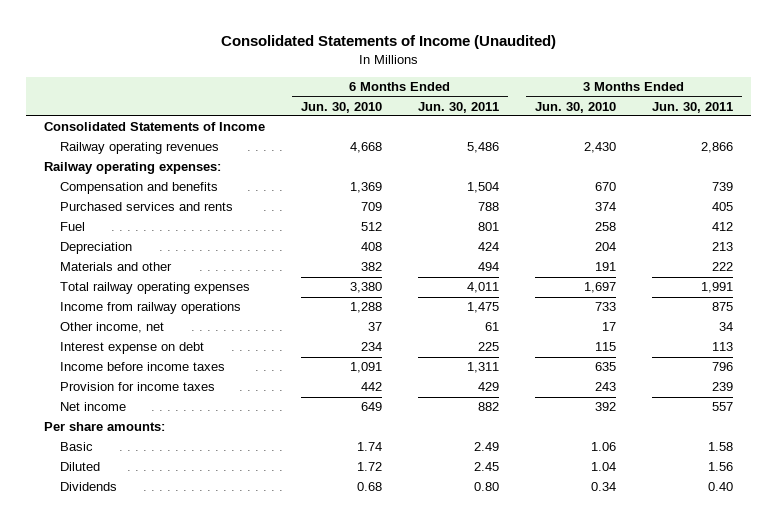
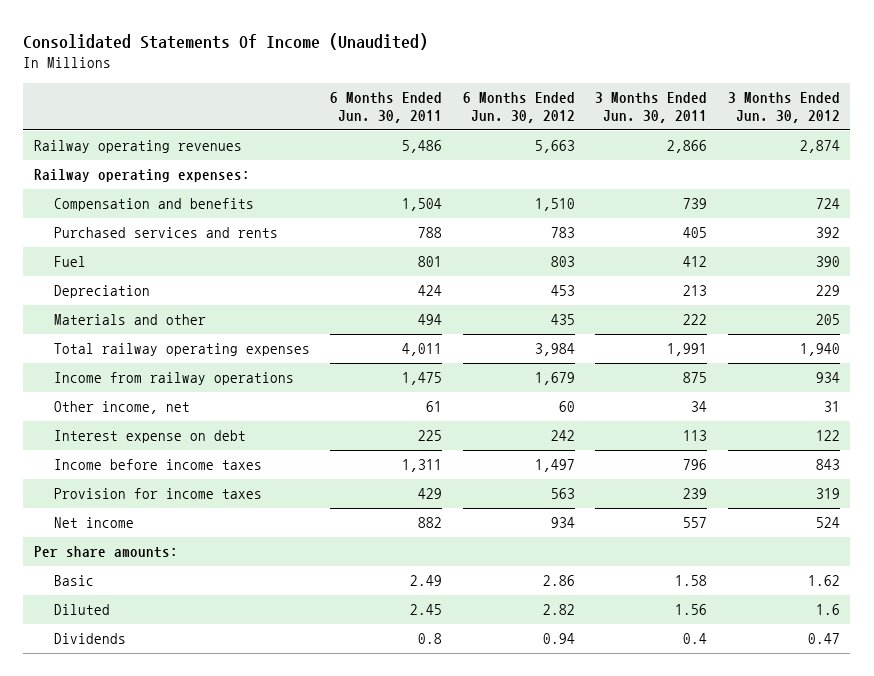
- Consolidated Statements of Income (Unaudited)
+ Consolidated Statements Of Income (Unaudited)
- | 6 Months Ended Jun. 30, 2010 | 6 Months Ended Jun. 30, 2011 | 3 Months Ended Jun. 30, 2010 | 3 Months Ended Jun. 30, 2011
+ | 6 Months Ended Jun. 30, 2011 | 6 Months Ended Jun. 30, 2012 | 3 Months Ended Jun. 30, 2011 | 3 Months Ended Jun. 30, 2012
- Consolidated Statements of Income
- Dividends | 0.68 | 0.80 | 0.34 | 0.40
+ Dividends | 0.8 | 0.94 | 0.4 | 0.47

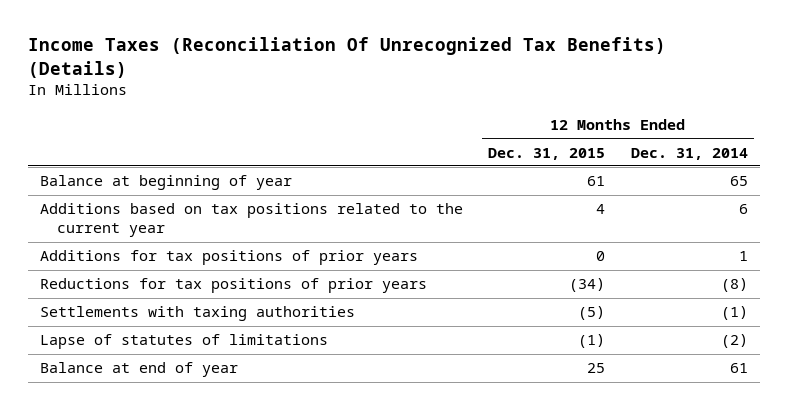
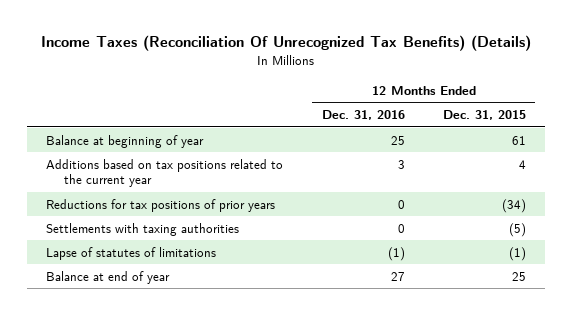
- | 12 Months Ended Dec. 31, 2015 | 12 Months Ended Dec. 31, 2014
+ | 12 Months Ended Dec. 31, 2016 | 12 Months Ended Dec. 31, 2015
- Additions for tax positions of prior years | 0 | 1

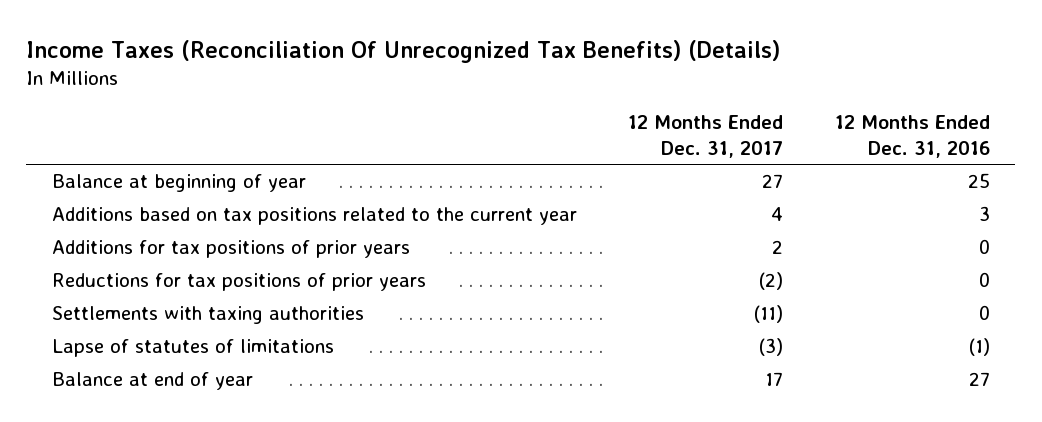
- | 12 Months Ended Dec. 31, 2016 | 12 Months Ended Dec. 31, 2015
+ | 12 Months Ended Dec. 31, 2017 | 12 Months Ended Dec. 31, 2016
+ Additions for tax positions of prior years | 2 | 0

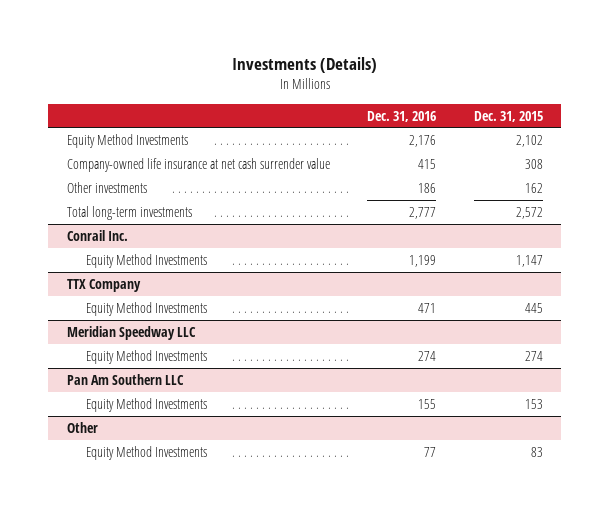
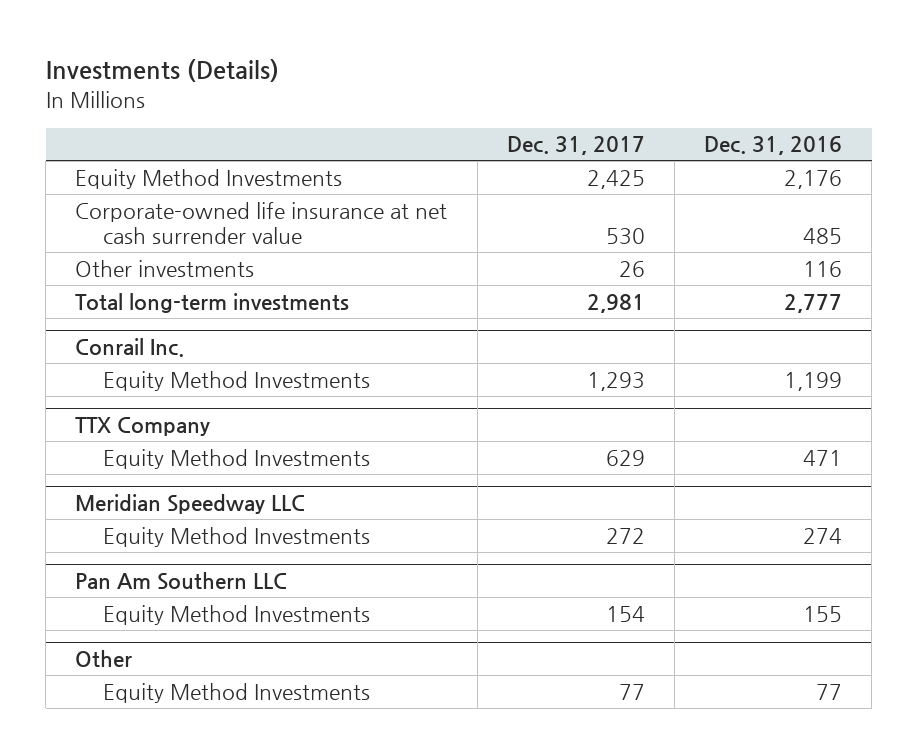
- | Dec. 31, 2016 | Dec. 31, 2015
+ | Dec. 31, 2017 | Dec. 31, 2016
- Company-owned life insurance at net cash surrender value | 415 | 308
- Other investments | 186 | 162
+ Corporate-owned life insurance at net cash surrender value | 530 | 485
+ Other investments | 26 | 116

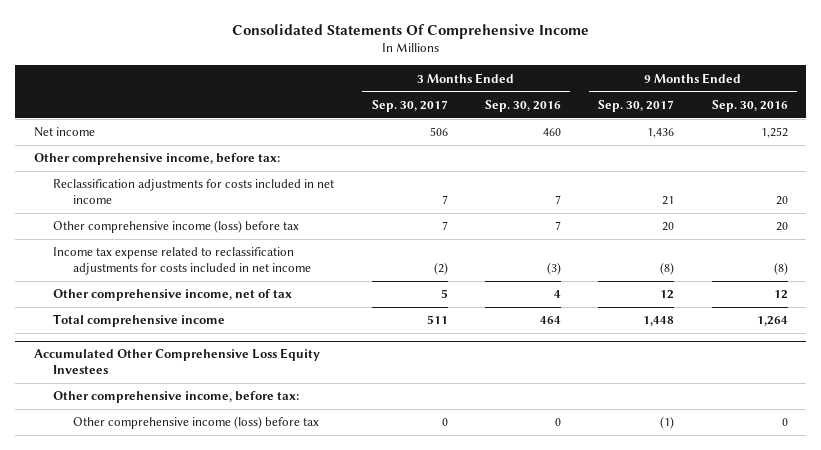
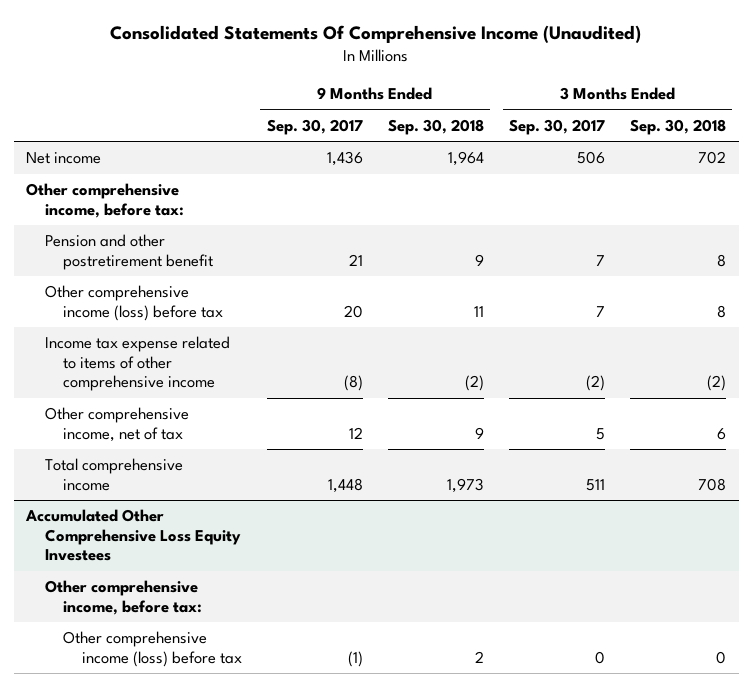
- Consolidated Statements Of Comprehensive Income
+ Consolidated Statements Of Comprehensive Income (Unaudited)
- | 3 Months Ended Sep. 30, 2017 | 3 Months Ended Sep. 30, 2016 | 9 Months Ended Sep. 30, 2017 | 9 Months Ended Sep. 30, 2016
+ | 9 Months Ended Sep. 30, 2017 | 9 Months Ended Sep. 30, 2018 | 3 Months Ended Sep. 30, 2017 | 3 Months Ended Sep. 30, 2018
- Reclassification adjustments for costs included in net income | 7 | 7 | 21 | 20
+ Pension and other postretirement benefit | 21 | 9 | 7 | 8
- Income tax expense related to reclassification adjustments for costs included in net income | (2) | (3) | (8) | (8)
+ Income tax expense related to items of other comprehensive income | (8) | (2) | (2) | (2)

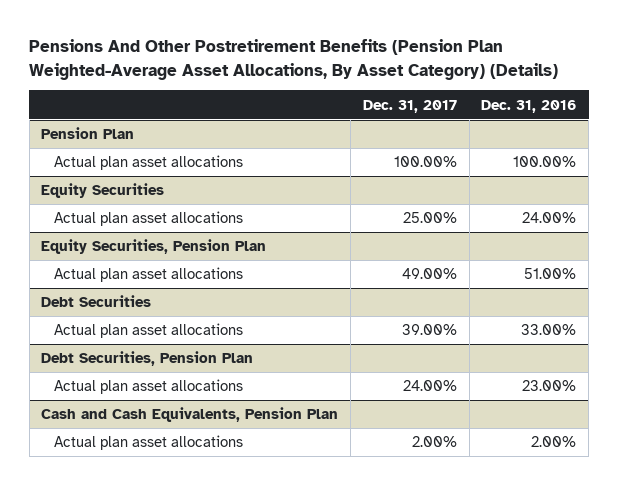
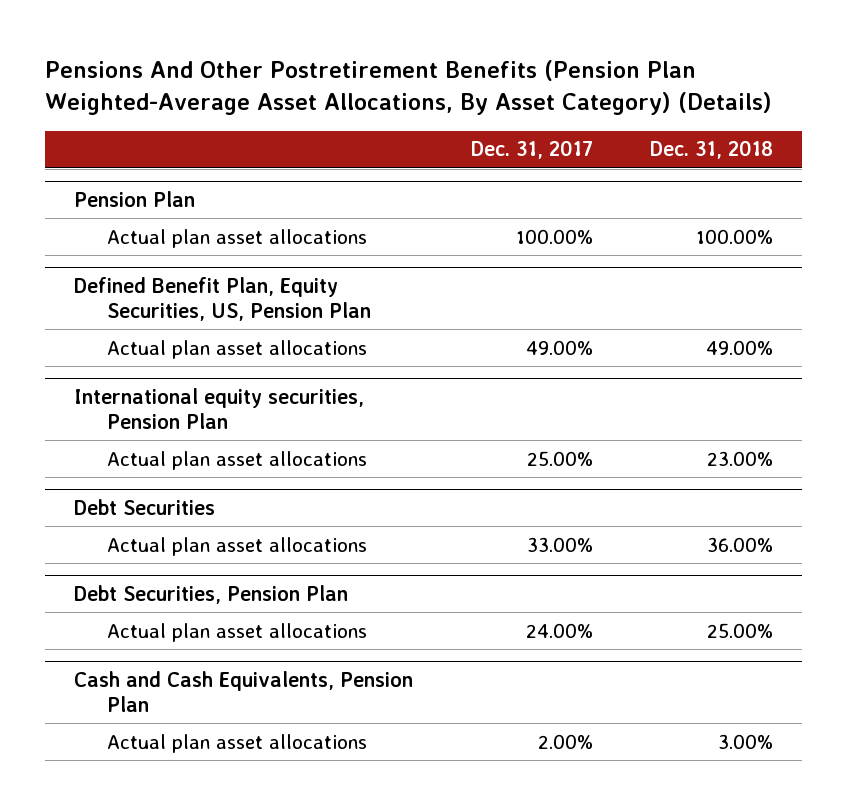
- | Dec. 31, 2017 | Dec. 31, 2016
+ | Dec. 31, 2017 | Dec. 31, 2018
- Equity Securities
- Actual plan asset allocations | 25.00% | 24.00%
- Equity Securities, Pension Plan
+ Defined Benefit Plan, Equity Securities, US, Pension Plan
+ International equity securities, Pension Plan
+ Actual plan asset allocations | 25.00% | 23.00%
@ Debt Securities
- Actual plan asset allocations | 39.00% | 33.00%
+ Actual plan asset allocations | 33.00% | 36.00%

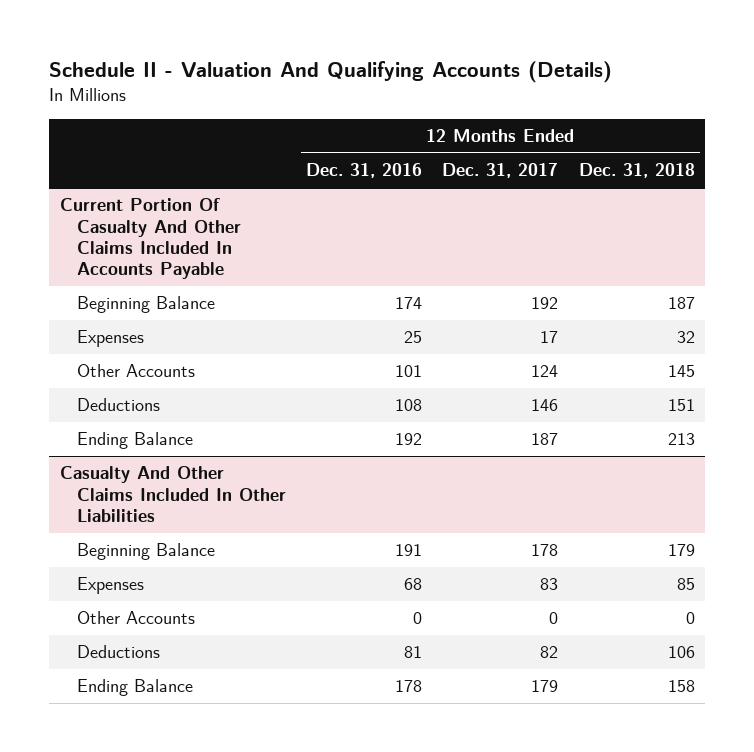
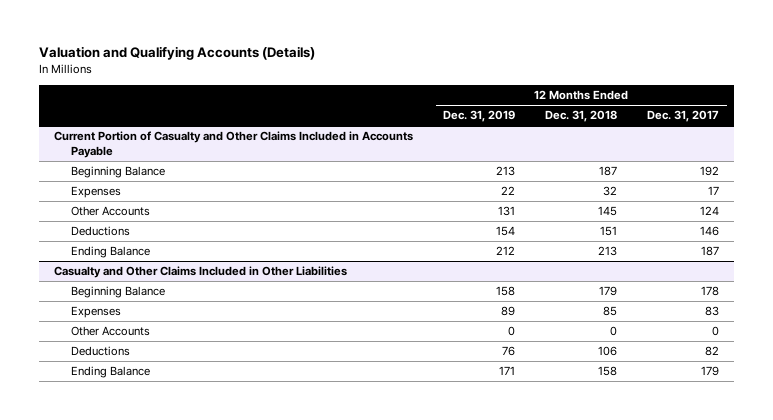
- Schedule II - Valuation And Qualifying Accounts (Details)
+ Valuation and Qualifying Accounts (Details)
- | 12 Months Ended Dec. 31, 2016 | 12 Months Ended Dec. 31, 2017 | 12 Months Ended Dec. 31, 2018
+ | 12 Months Ended Dec. 31, 2019 | 12 Months Ended Dec. 31, 2018 | 12 Months Ended Dec. 31, 2017
- Current Portion Of Casualty And Other Claims Included In Accounts Payable
+ Current Portion of Casualty and Other Claims Included in Accounts Payable
- Casualty And Other Claims Included In Other Liabilities
+ Casualty and Other Claims Included in Other Liabilities

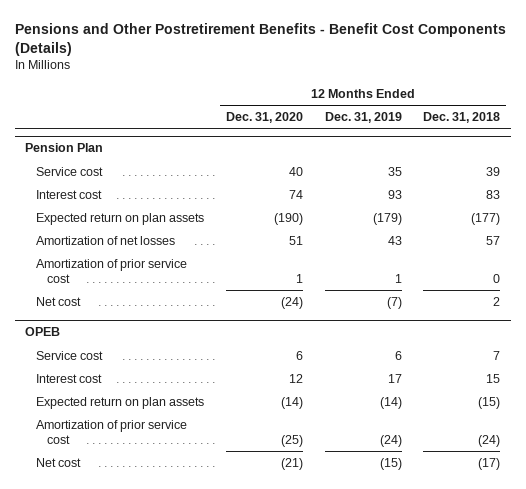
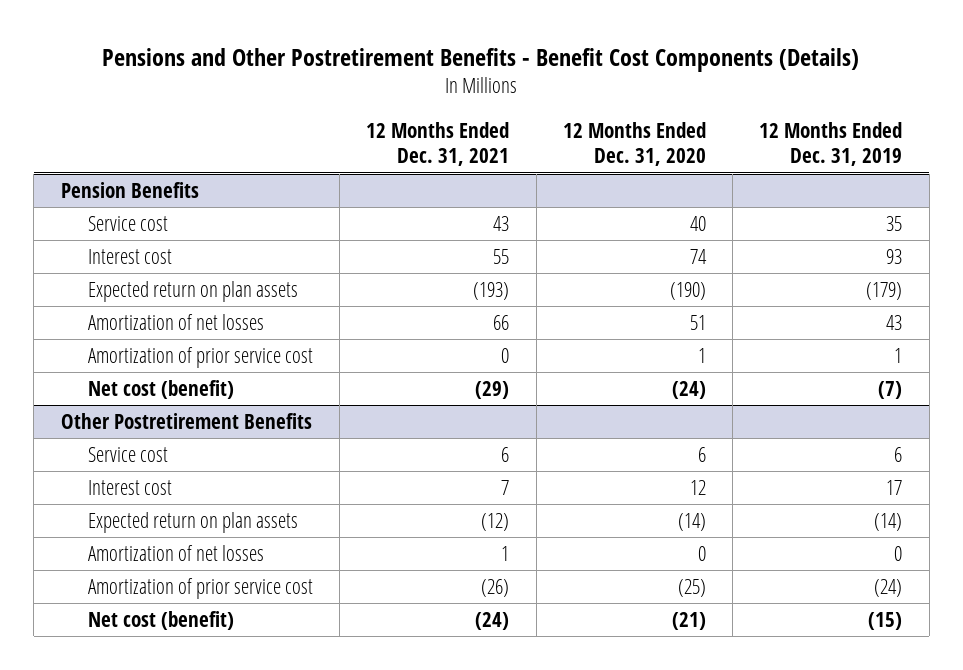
- | 12 Months Ended Dec. 31, 2020 | 12 Months Ended Dec. 31, 2019 | 12 Months Ended Dec. 31, 2018
+ | 12 Months Ended Dec. 31, 2021 | 12 Months Ended Dec. 31, 2020 | 12 Months Ended Dec. 31, 2019
- Pension Plan
+ Pension Benefits
- Net cost | (24) | (7) | 2
- OPEB
+ Net cost (benefit) | (29) | (24) | (7)
+ Other Postretirement Benefits
+ Amortization of net losses | 1 | 0 | 0
- Net cost | (21) | (15) | (17)
+ Net cost (benefit) | (24) | (21) | (15)

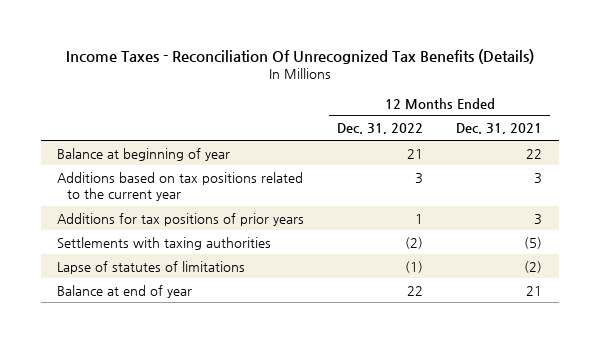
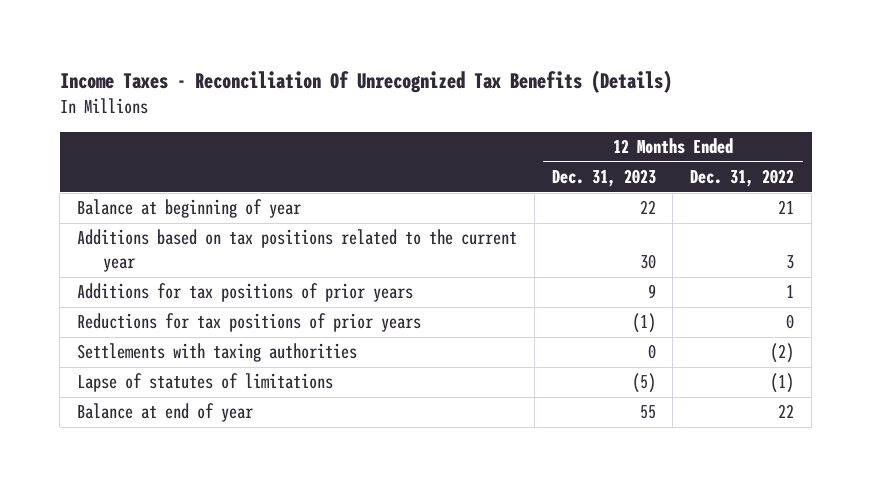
- | 12 Months Ended Dec. 31, 2022 | 12 Months Ended Dec. 31, 2021
+ | 12 Months Ended Dec. 31, 2023 | 12 Months Ended Dec. 31, 2022
+ Reductions for tax positions of prior years | (1) | 0

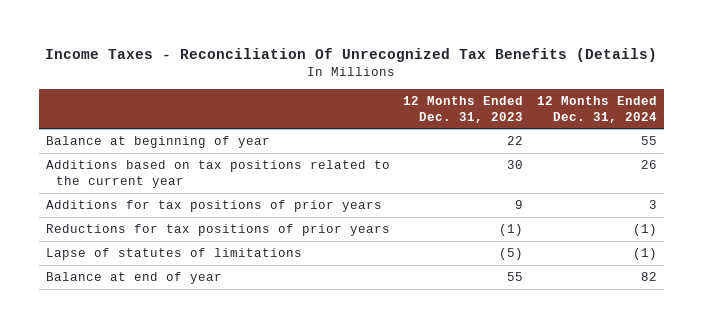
- | 12 Months Ended Dec. 31, 2023 | 12 Months Ended Dec. 31, 2022
+ | 12 Months Ended Dec. 31, 2023 | 12 Months Ended Dec. 31, 2024
- Settlements with taxing authorities | 0 | (2)

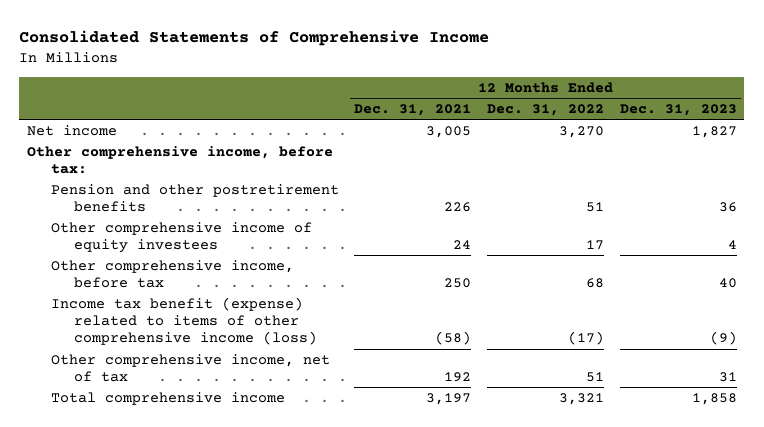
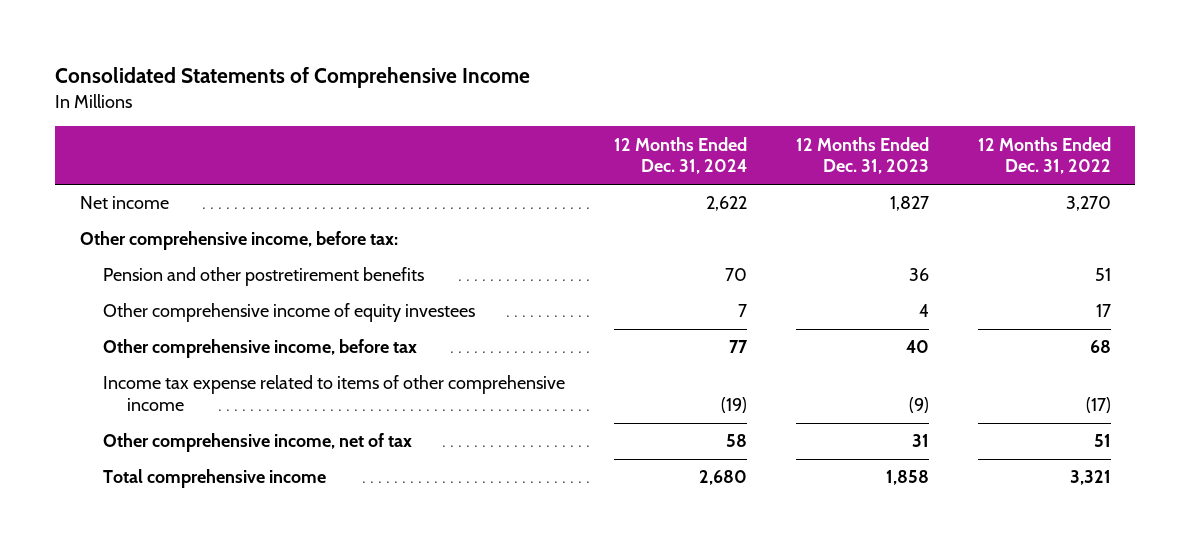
- | 12 Months Ended Dec. 31, 2021 | 12 Months Ended Dec. 31, 2022 | 12 Months Ended Dec. 31, 2023
+ | 12 Months Ended Dec. 31, 2024 | 12 Months Ended Dec. 31, 2023 | 12 Months Ended Dec. 31, 2022
- Income tax benefit (expense) related to items of other comprehensive income (loss) | (58) | (17) | (9)
+ Income tax expense related to items of other comprehensive income | (19) | (9) | (17)

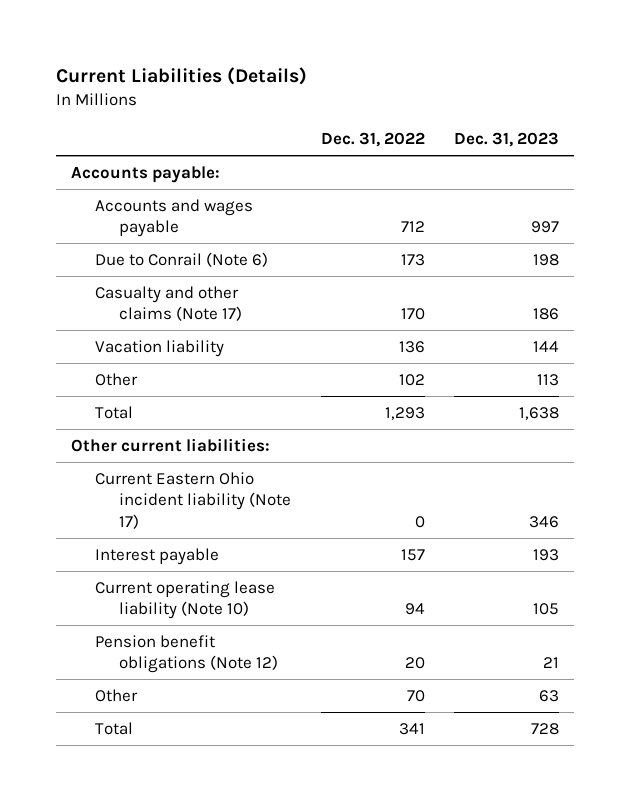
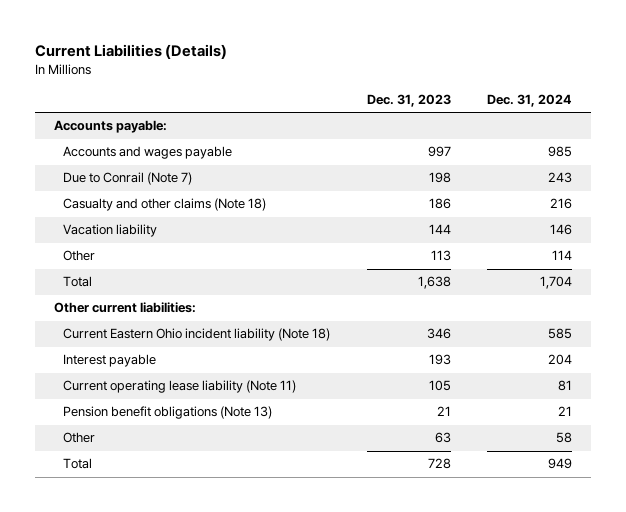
- | Dec. 31, 2022 | Dec. 31, 2023
+ | Dec. 31, 2023 | Dec. 31, 2024
- Due to Conrail (Note 6) | 173 | 198
- Casualty and other claims (Note 17) | 170 | 186
+ Due to Conrail (Note 7) | 198 | 243
+ Casualty and other claims (Note 18) | 186 | 216
- Current Eastern Ohio incident liability (Note 17) | 0 | 346
+ Current Eastern Ohio incident liability (Note 18) | 346 | 585
- Current operating lease liability (Note 10) | 94 | 105
- Pension benefit obligations (Note 12) | 20 | 21
+ Current operating lease liability (Note 11) | 105 | 81
+ Pension benefit obligations (Note 13) | 21 | 21

